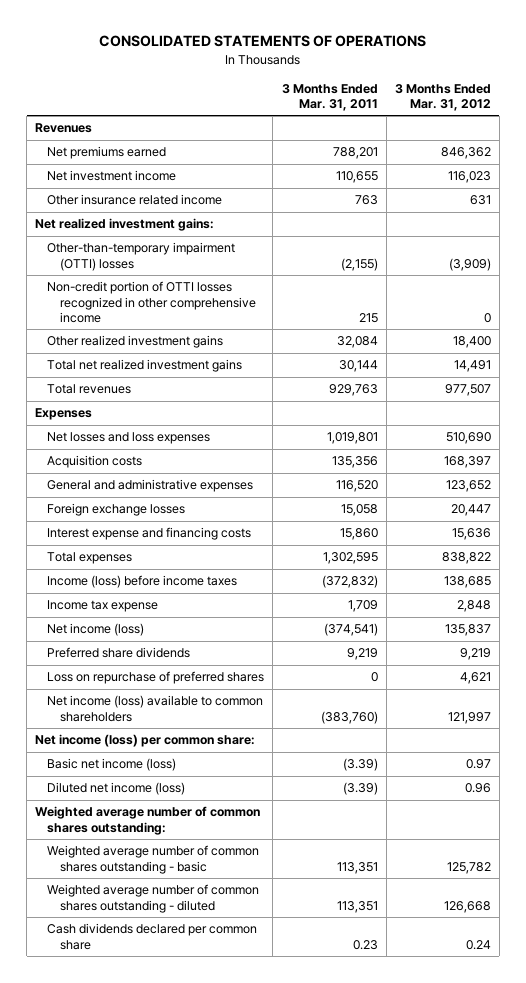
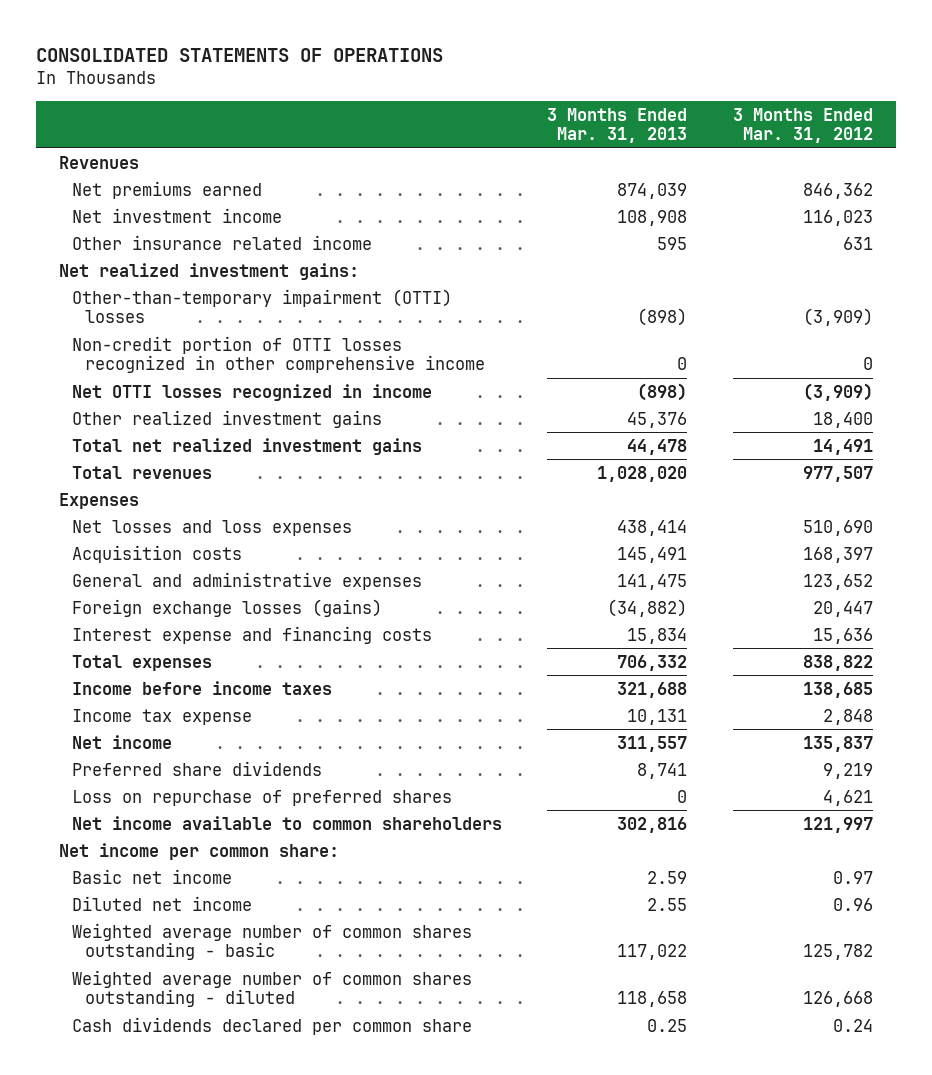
- | 3 Months Ended Mar. 31, 2011 | 3 Months Ended Mar. 31, 2012
+ | 3 Months Ended Mar. 31, 2013 | 3 Months Ended Mar. 31, 2012
+ Net OTTI losses recognized in income | (898) | (3,909)
- Foreign exchange losses | 15,058 | 20,447
+ Foreign exchange losses (gains) | (34,882) | 20,447
- Income (loss) before income taxes | (372,832) | 138,685
+ Income before income taxes | 321,688 | 138,685
- Net income (loss) | (374,541) | 135,837
+ Net income | 311,557 | 135,837
- Net income (loss) available to common shareholders | (383,760) | 121,997
- Net income (loss) per common share:
- Basic net income (loss) | (3.39) | 0.97
- Diluted net income (loss) | (3.39) | 0.96
- Weighted average number of common shares outstanding:
+ Net income available to common shareholders | 302,816 | 121,997
+ Net income per common share:
+ Basic net income | 2.59 | 0.97
+ Diluted net income | 2.55 | 0.96

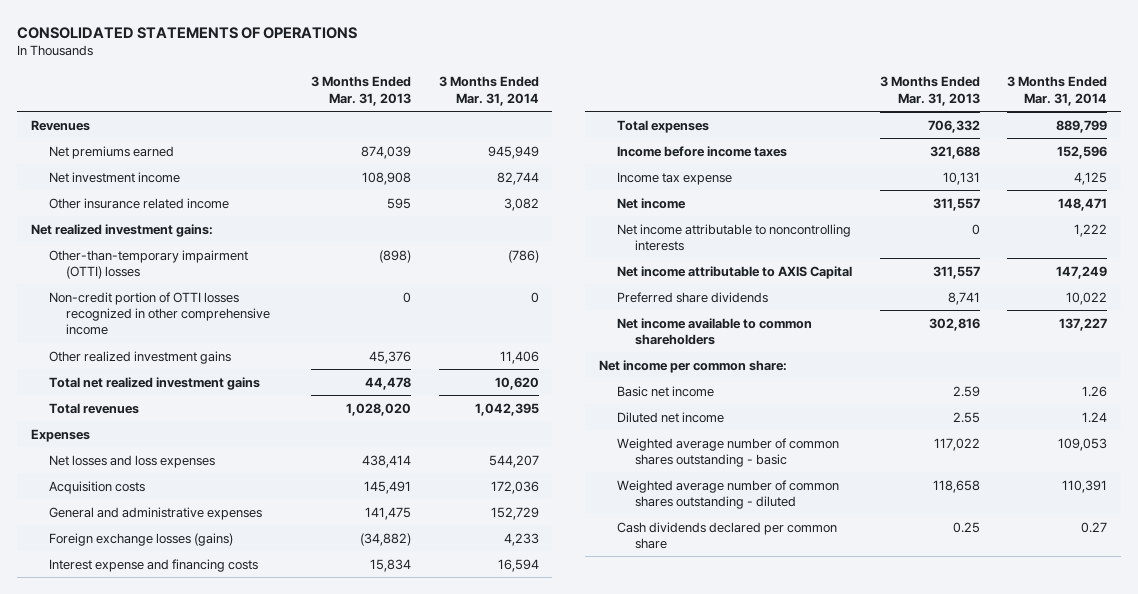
- | 3 Months Ended Mar. 31, 2013 | 3 Months Ended Mar. 31, 2012
+ | 3 Months Ended Mar. 31, 2013 | 3 Months Ended Mar. 31, 2014
- Net OTTI losses recognized in income | (898) | (3,909)
+ Net income attributable to noncontrolling interests | 0 | 1,222
+ Net income attributable to AXIS Capital | 311,557 | 147,249
- Loss on repurchase of preferred shares | 0 | 4,621

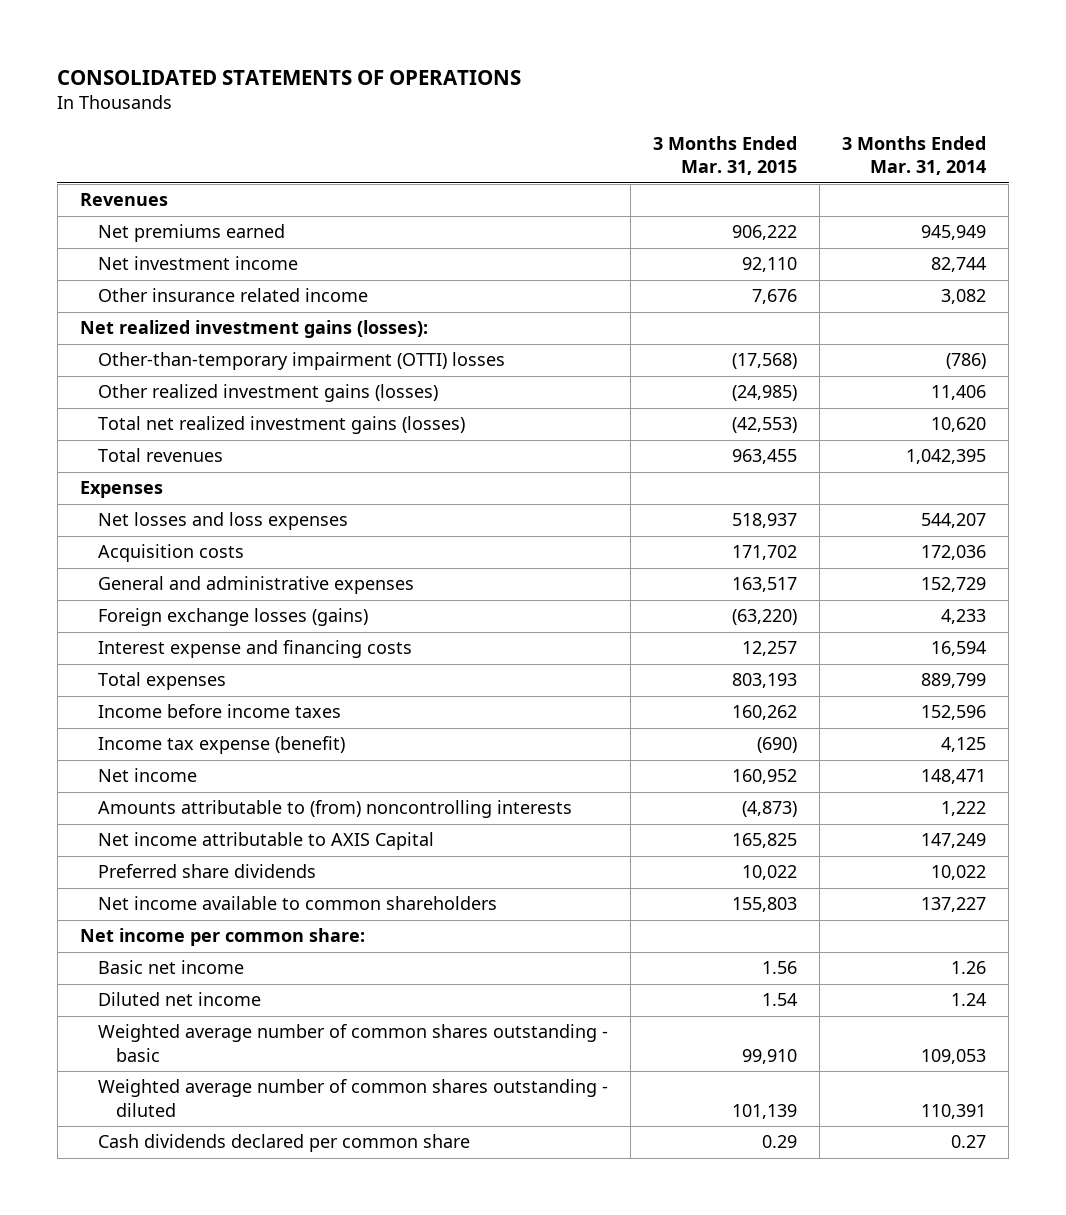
- | 3 Months Ended Mar. 31, 2013 | 3 Months Ended Mar. 31, 2014
+ | 3 Months Ended Mar. 31, 2015 | 3 Months Ended Mar. 31, 2014
- Net realized investment gains:
+ Net realized investment gains (losses):
- Non-credit portion of OTTI losses recognized in other comprehensive income | 0 | 0
- Other realized investment gains | 45,376 | 11,406
- Total net realized investment gains | 44,478 | 10,620
+ Other realized investment gains (losses) | (24,985) | 11,406
+ Total net realized investment gains (losses) | (42,553) | 10,620
- Income tax expense | 10,131 | 4,125
+ Income tax expense (benefit) | (690) | 4,125
- Net income attributable to noncontrolling interests | 0 | 1,222
+ Amounts attributable to (from) noncontrolling interests | (4,873) | 1,222

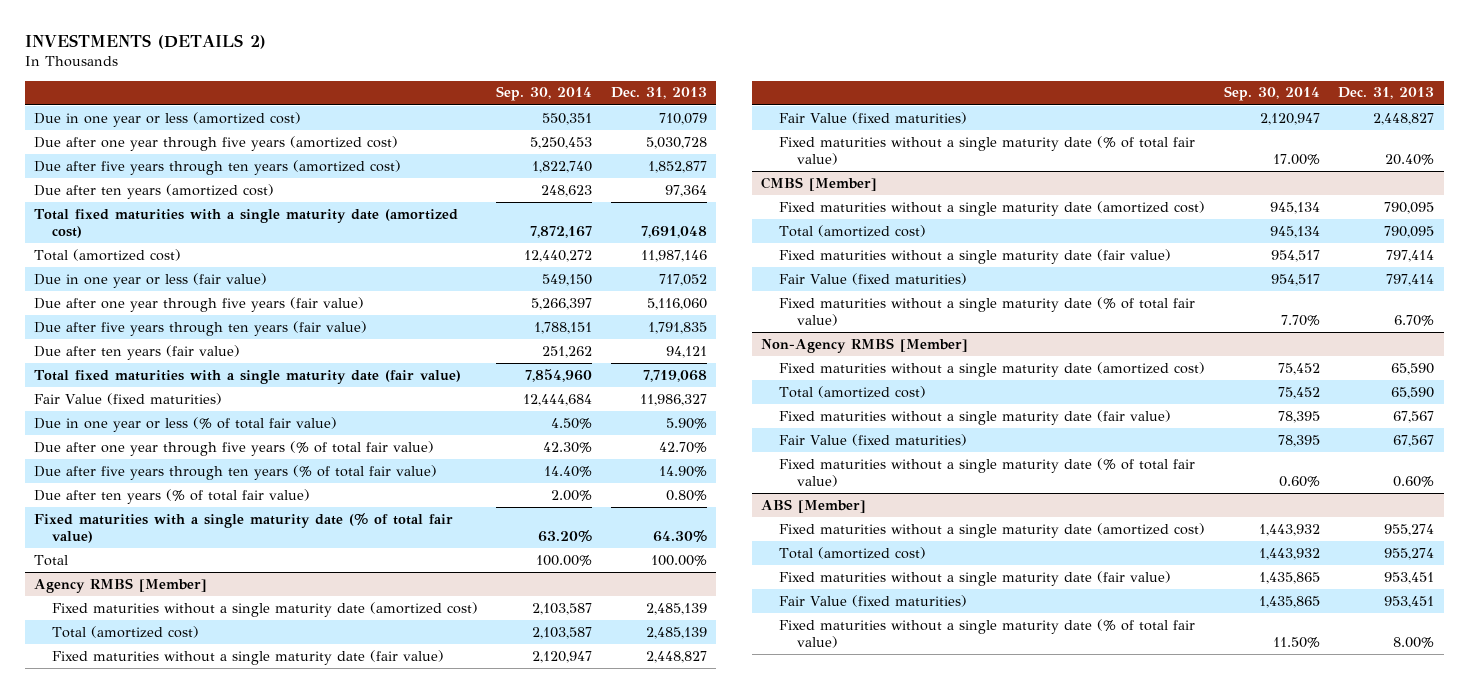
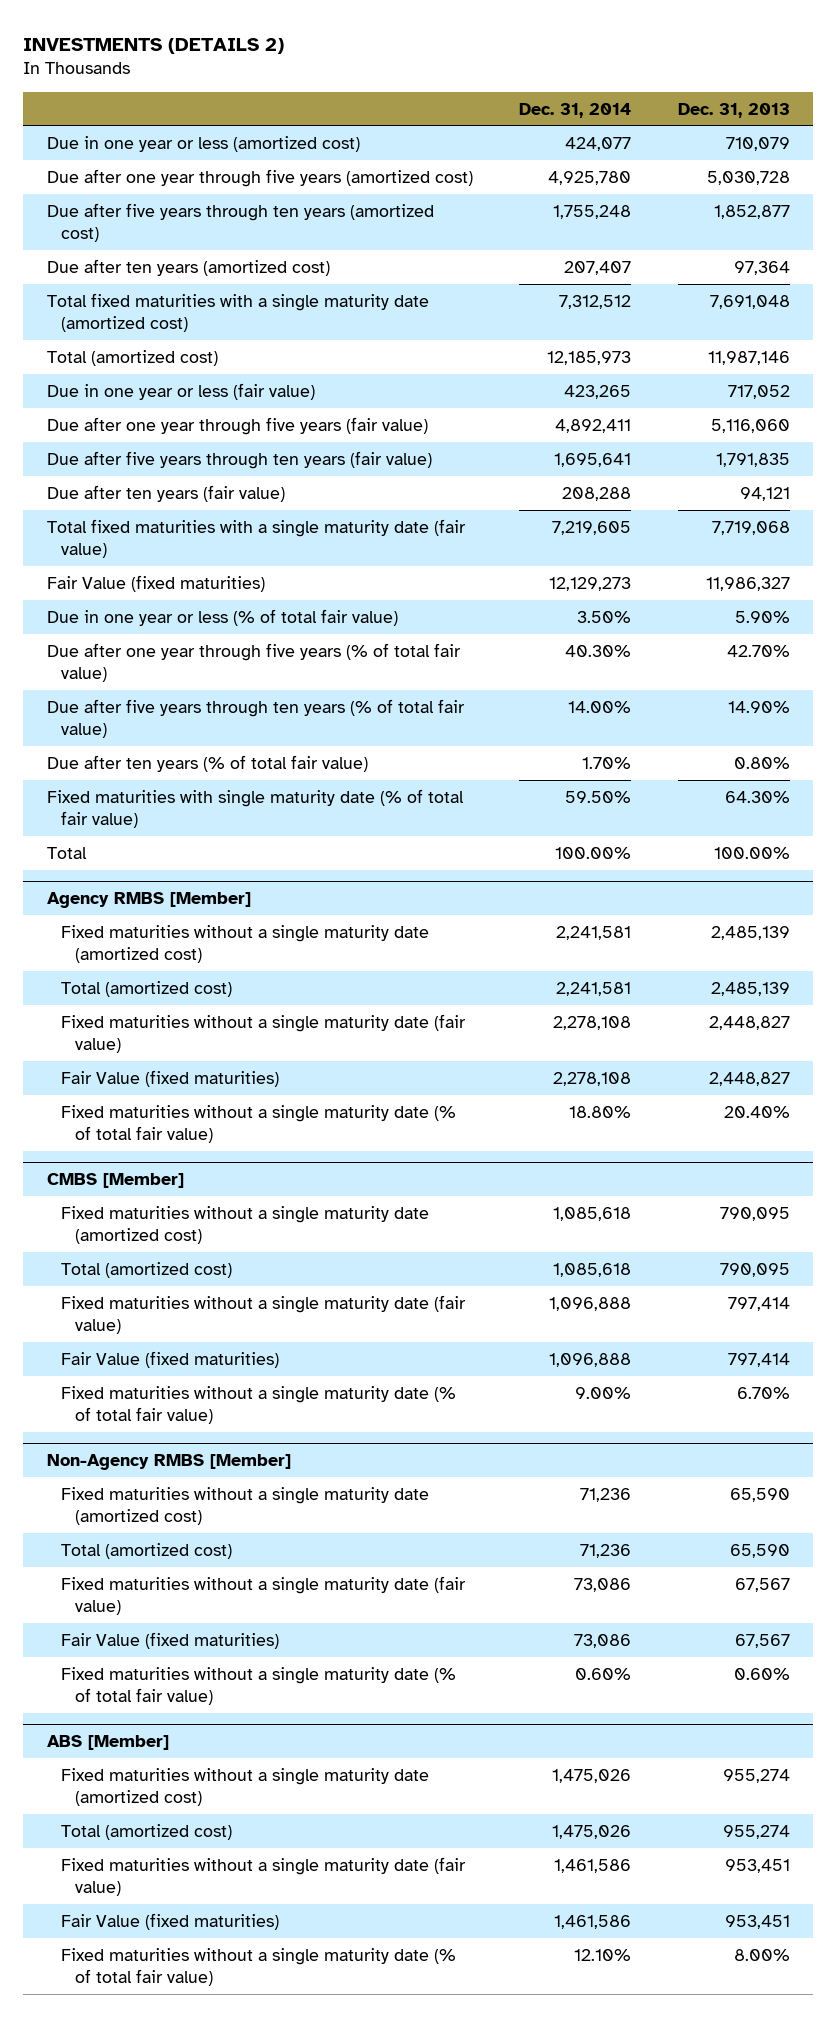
- | Sep. 30, 2014 | Dec. 31, 2013
+ | Dec. 31, 2014 | Dec. 31, 2013
- Fixed maturities with a single maturity date (% of total fair value) | 63.20% | 64.30%
+ Fixed maturities with single maturity date (% of total fair value) | 59.50% | 64.30%

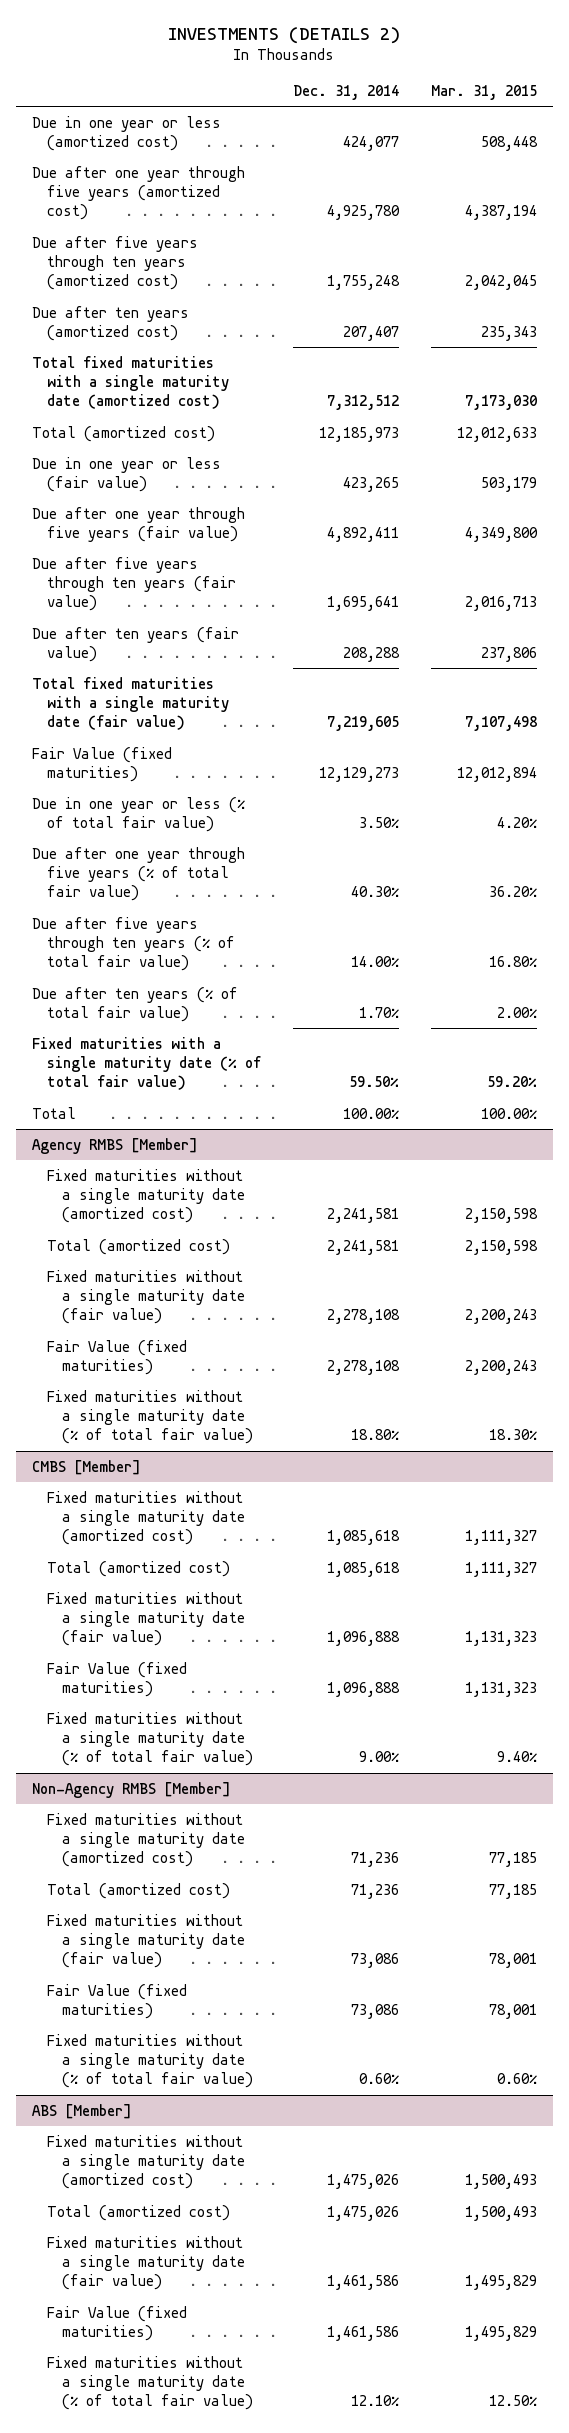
- | Dec. 31, 2014 | Dec. 31, 2013
+ | Dec. 31, 2014 | Mar. 31, 2015
- Fixed maturities with single maturity date (% of total fair value) | 59.50% | 64.30%
+ Fixed maturities with a single maturity date (% of total fair value) | 59.50% | 59.20%

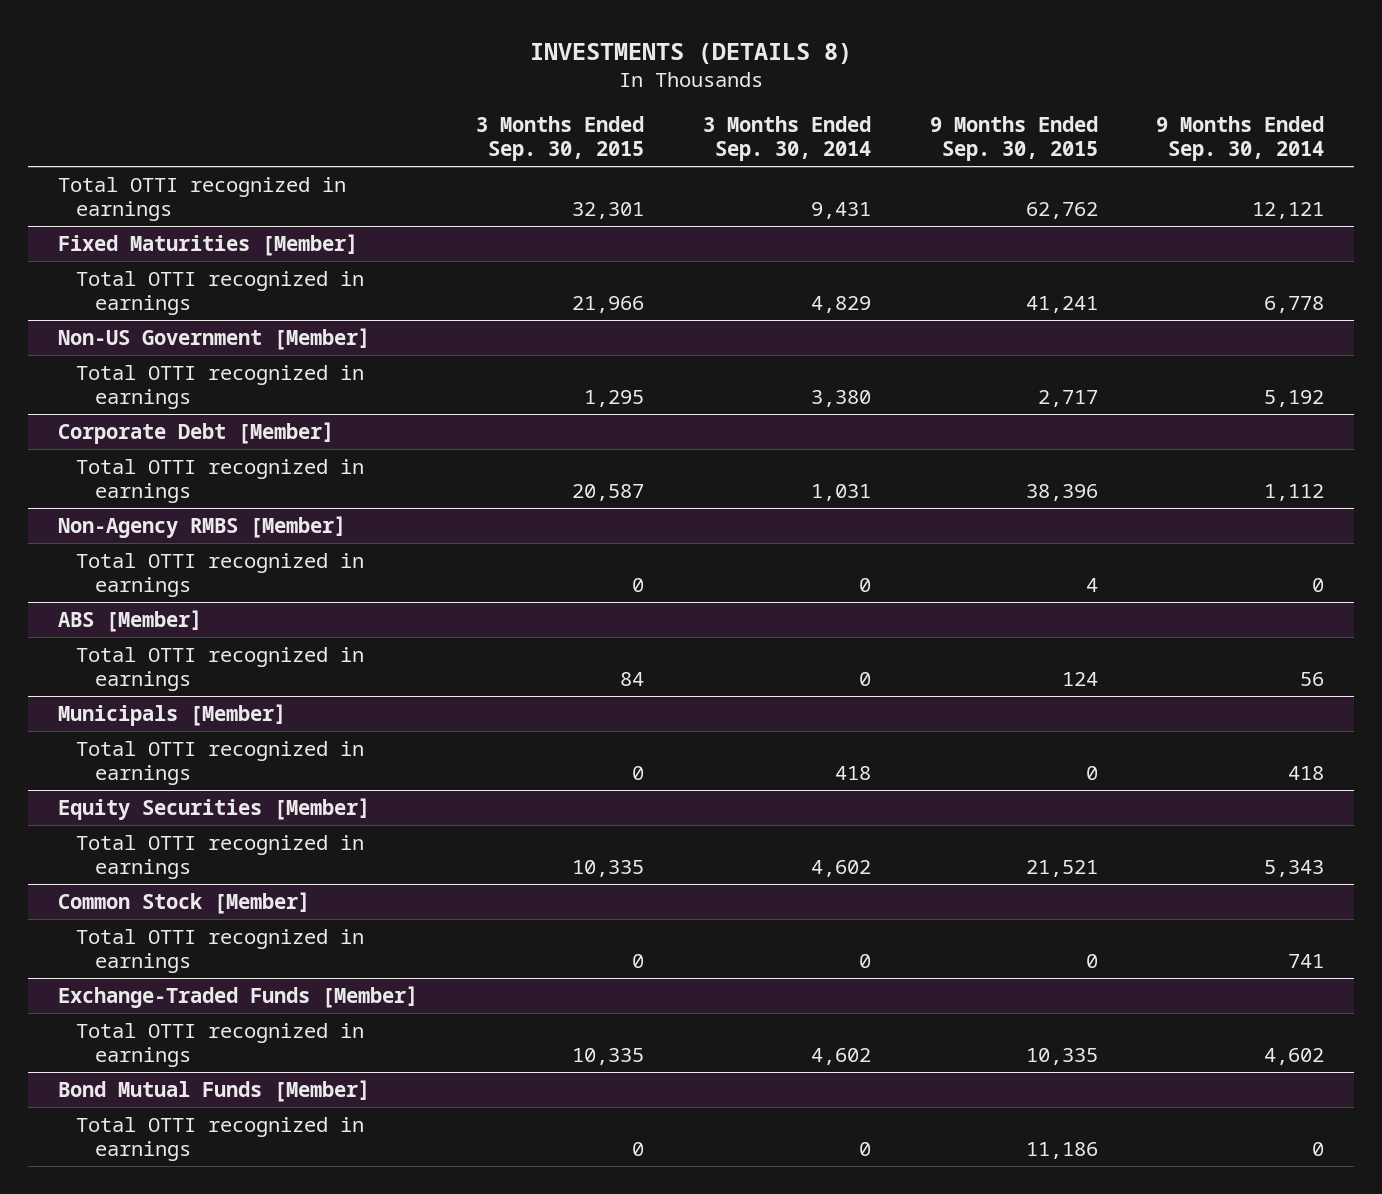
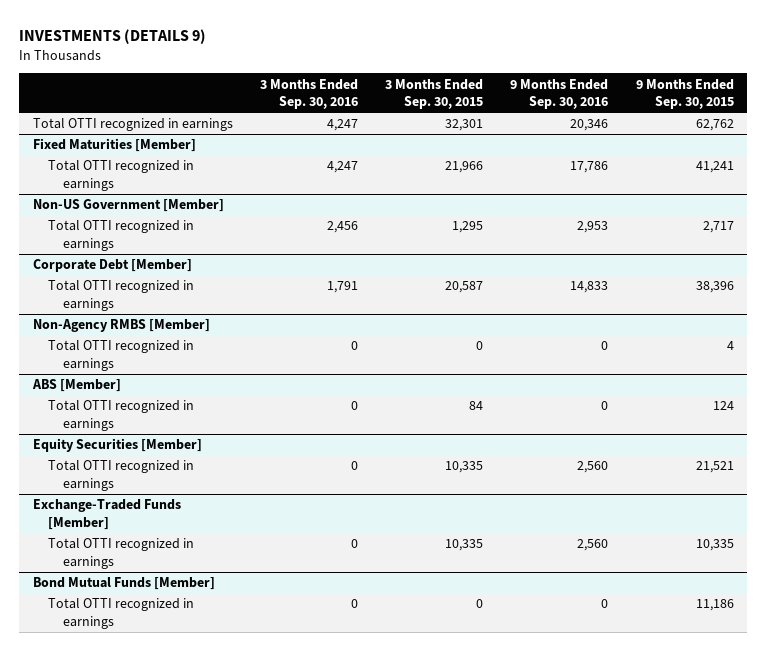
- INVESTMENTS (DETAILS 8)
+ INVESTMENTS (DETAILS 9)
- | 3 Months Ended Sep. 30, 2015 | 3 Months Ended Sep. 30, 2014 | 9 Months Ended Sep. 30, 2015 | 9 Months Ended Sep. 30, 2014
+ | 3 Months Ended Sep. 30, 2016 | 3 Months Ended Sep. 30, 2015 | 9 Months Ended Sep. 30, 2016 | 9 Months Ended Sep. 30, 2015
- Municipals [Member]
- Total OTTI recognized in earnings | 0 | 418 | 0 | 418
- Common Stock [Member]
- Total OTTI recognized in earnings | 0 | 0 | 0 | 741

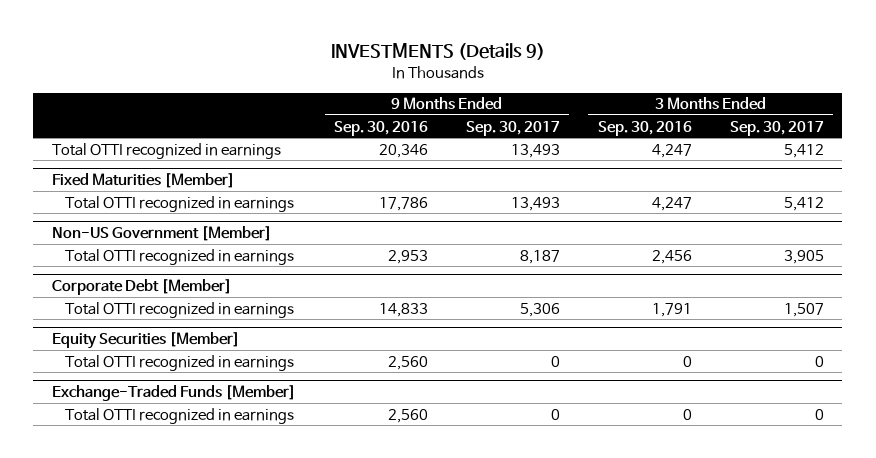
- INVESTMENTS (DETAILS 9)
+ INVESTMENTS (Details 9)
- | 3 Months Ended Sep. 30, 2016 | 3 Months Ended Sep. 30, 2015 | 9 Months Ended Sep. 30, 2016 | 9 Months Ended Sep. 30, 2015
+ | 9 Months Ended Sep. 30, 2016 | 9 Months Ended Sep. 30, 2017 | 3 Months Ended Sep. 30, 2016 | 3 Months Ended Sep. 30, 2017
- Non-Agency RMBS [Member]
- Total OTTI recognized in earnings | 0 | 0 | 0 | 4
- ABS [Member]
- Total OTTI recognized in earnings | 0 | 84 | 0 | 124
- Bond Mutual Funds [Member]
- Total OTTI recognized in earnings | 0 | 0 | 0 | 11,186

